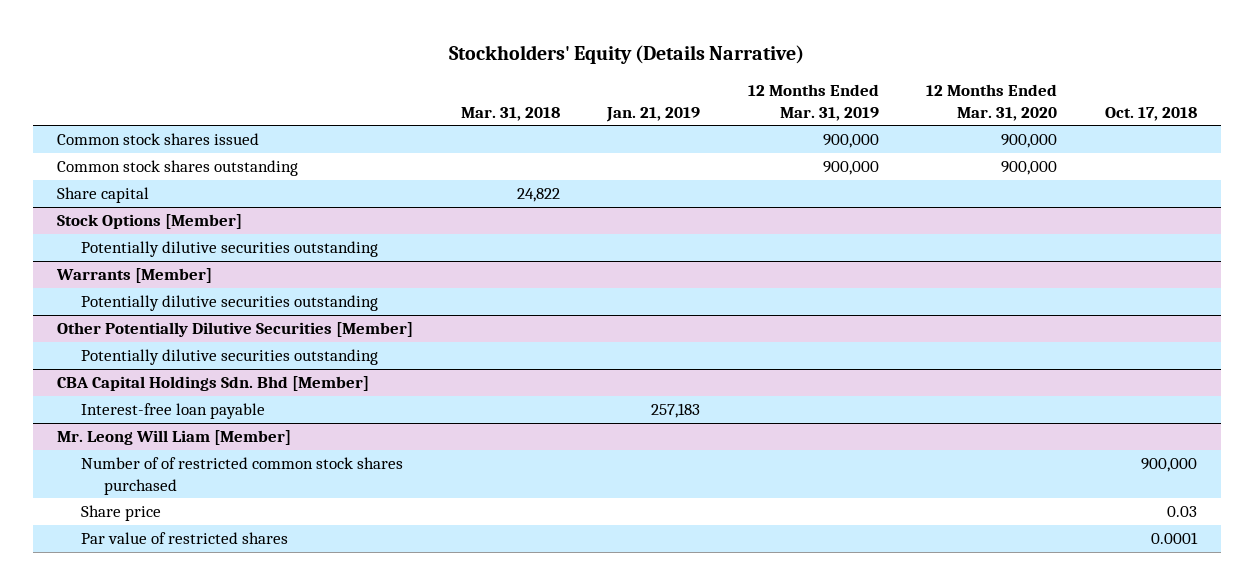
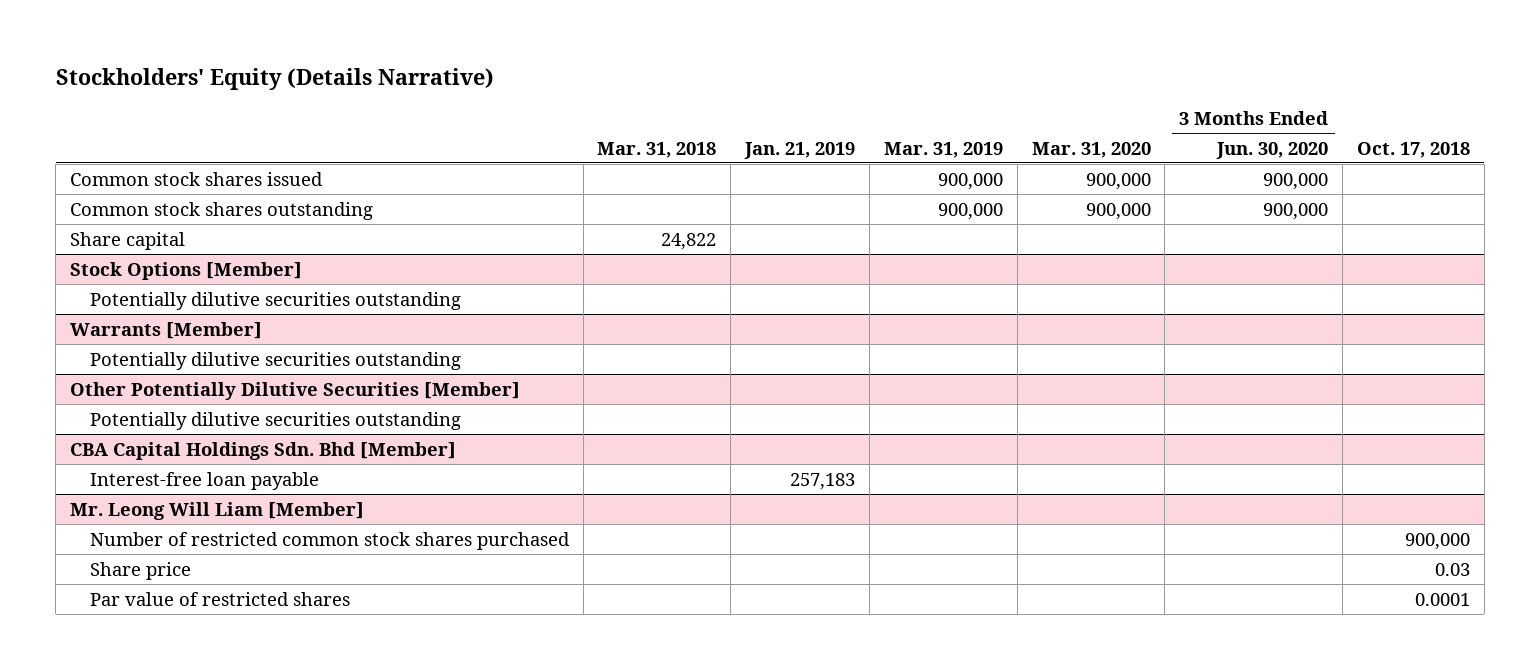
- | Mar. 31, 2018 | Jan. 21, 2019 | 12 Months Ended Mar. 31, 2019 | 12 Months Ended Mar. 31, 2020 | Oct. 17, 2018
+ | Mar. 31, 2018 | Jan. 21, 2019 | Mar. 31, 2019 | Mar. 31, 2020 | 3 Months Ended Jun. 30, 2020 | Oct. 17, 2018
@ Mr. Leong Will Liam [Member]
- Number of of restricted common stock shares purchased | | | | | 900,000
+ Number of restricted common stock shares purchased | | | | | | 900,000

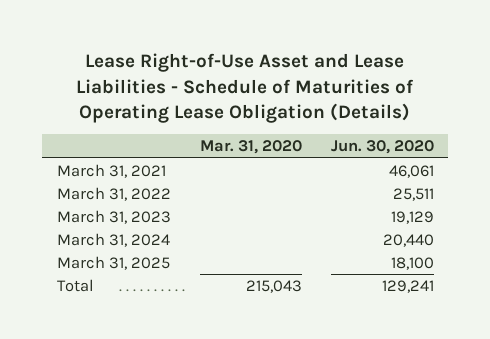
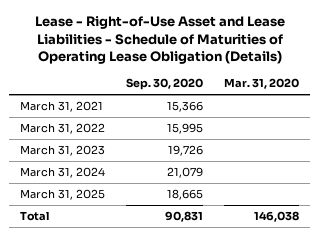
- Lease Right-of-Use Asset and Lease Liabilities - Schedule of Maturities of Operating Lease Obligation (Details)
+ Lease - Right-of-Use Asset and Lease Liabilities - Schedule of Maturities of Operating Lease Obligation (Details)
- | Mar. 31, 2020 | Jun. 30, 2020
+ | Sep. 30, 2020 | Mar. 31, 2020
- Total | 215,043 | 129,241
+ Total | 90,831 | 146,038

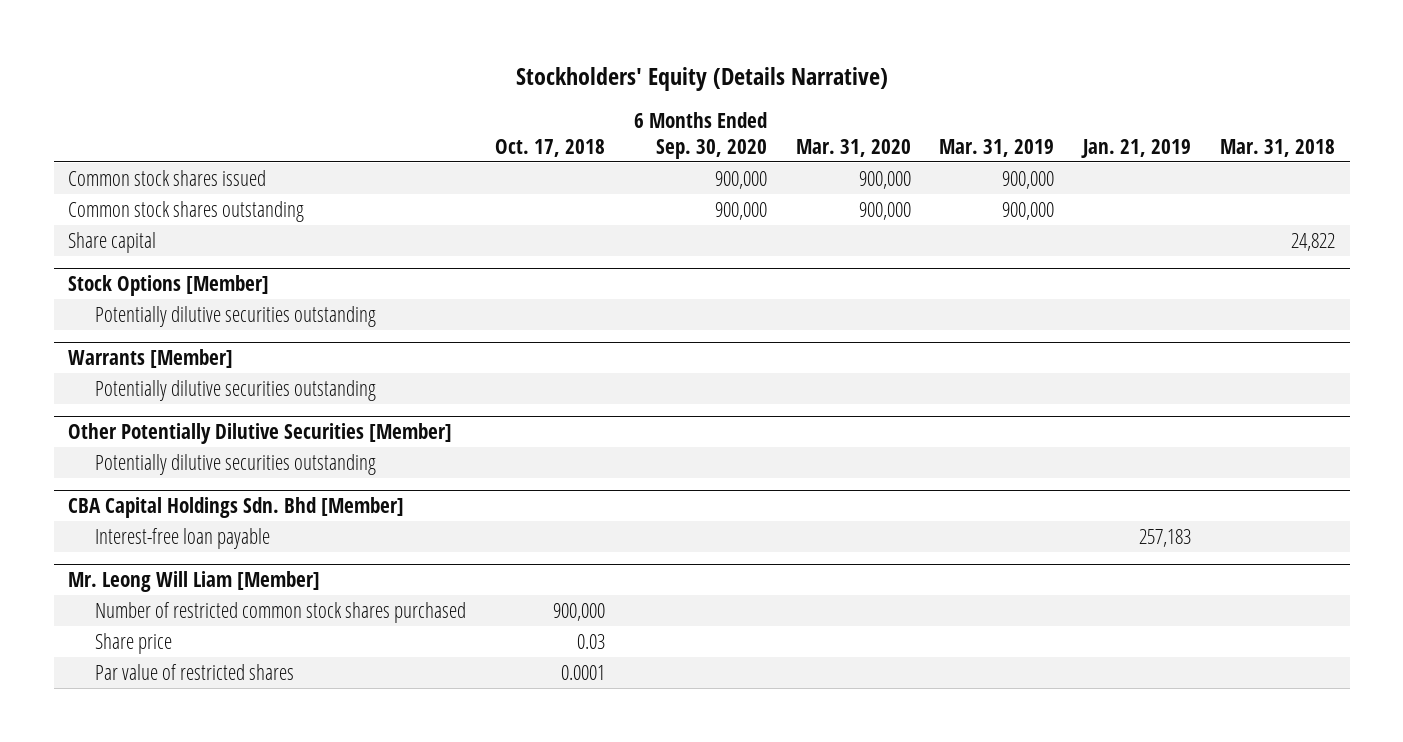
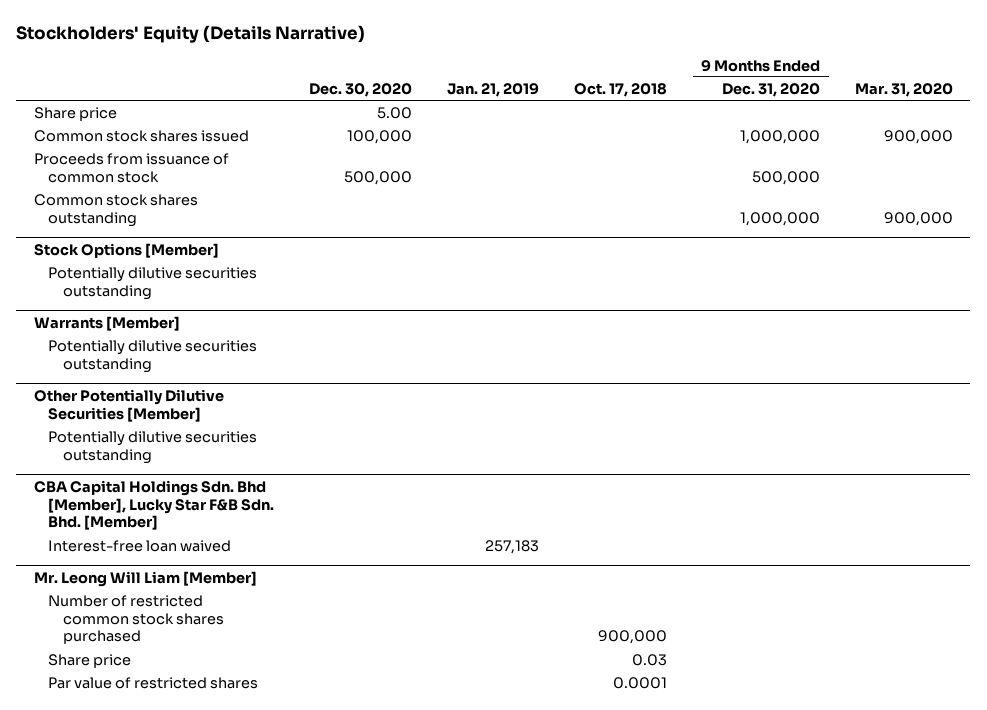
- | Oct. 17, 2018 | 6 Months Ended Sep. 30, 2020 | Mar. 31, 2020 | Mar. 31, 2019 | Jan. 21, 2019 | Mar. 31, 2018
+ | Dec. 30, 2020 | Jan. 21, 2019 | Oct. 17, 2018 | 9 Months Ended Dec. 31, 2020 | Mar. 31, 2020
+ Share price | 5.00 | | | |
+ Proceeds from issuance of common stock | 500,000 | | | 500,000 |
- Share capital | | | | | | 24,822
- CBA Capital Holdings Sdn. Bhd [Member]
- Interest-free loan payable | | | | | 257,183 |
+ CBA Capital Holdings Sdn. Bhd [Member], Lucky Star F&B Sdn. Bhd. [Member]
+ Interest-free loan waived | | 257,183 | | |

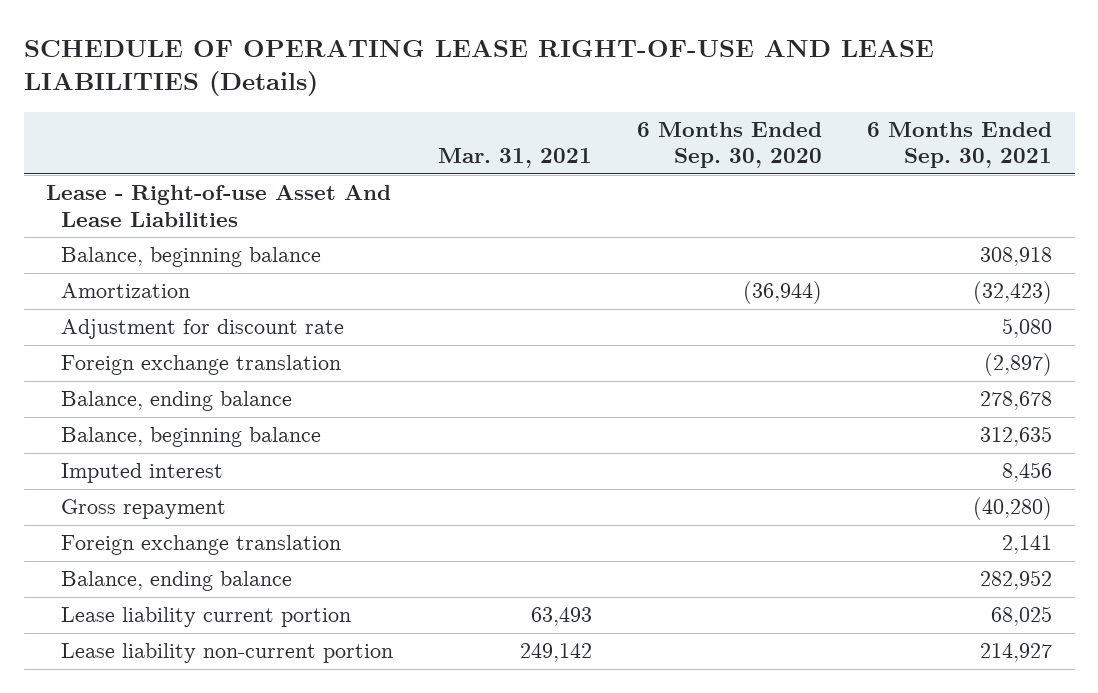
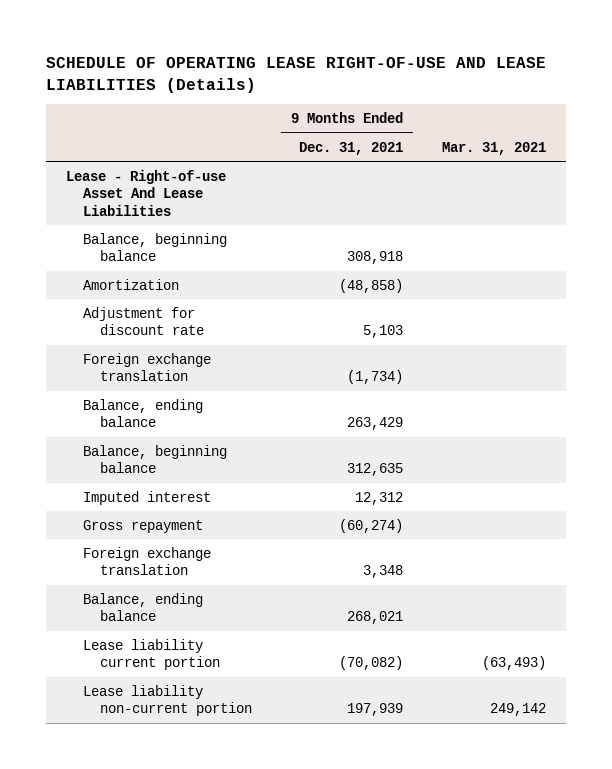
- | Mar. 31, 2021 | 6 Months Ended Sep. 30, 2020 | 6 Months Ended Sep. 30, 2021
+ | 9 Months Ended Dec. 31, 2021 | Mar. 31, 2021
- Lease liability current portion | 63,493 | | 68,025
+ Lease liability current portion | (70,082) | (63,493)

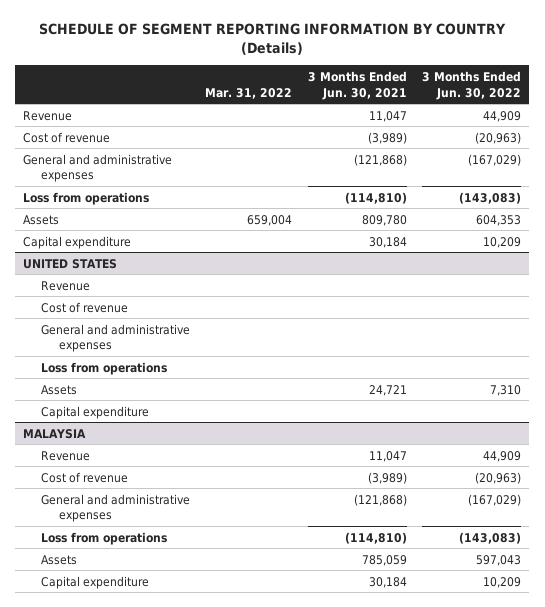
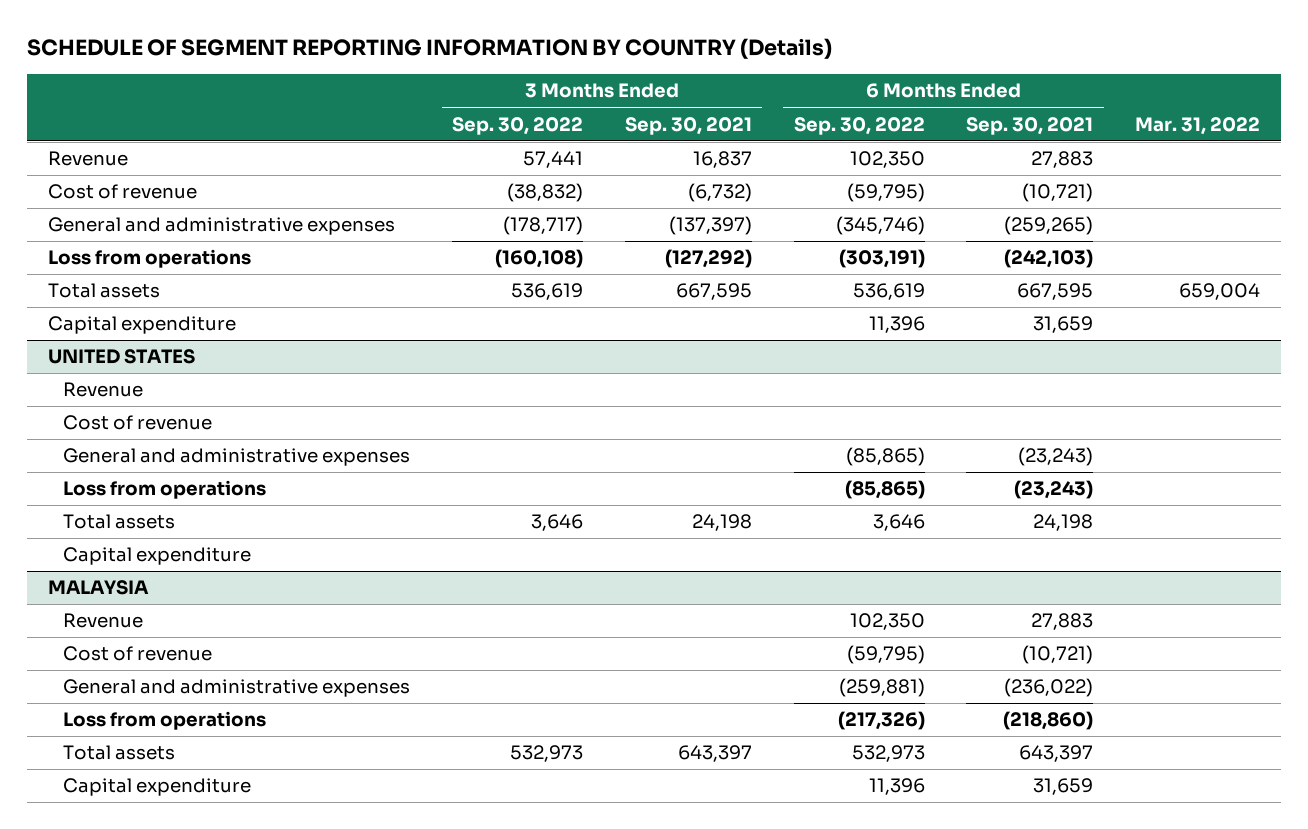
- | Mar. 31, 2022 | 3 Months Ended Jun. 30, 2021 | 3 Months Ended Jun. 30, 2022
+ | 3 Months Ended Sep. 30, 2022 | 3 Months Ended Sep. 30, 2021 | 6 Months Ended Sep. 30, 2022 | 6 Months Ended Sep. 30, 2021 | Mar. 31, 2022
- Assets | 659,004 | 809,780 | 604,353
+ Total assets | 536,619 | 667,595 | 536,619 | 667,595 | 659,004
@ UNITED STATES
- Assets | | 24,721 | 7,310
+ Total assets | 3,646 | 24,198 | 3,646 | 24,198 |
@ MALAYSIA
- Assets | | 785,059 | 597,043
+ Total assets | 532,973 | 643,397 | 532,973 | 643,397 |

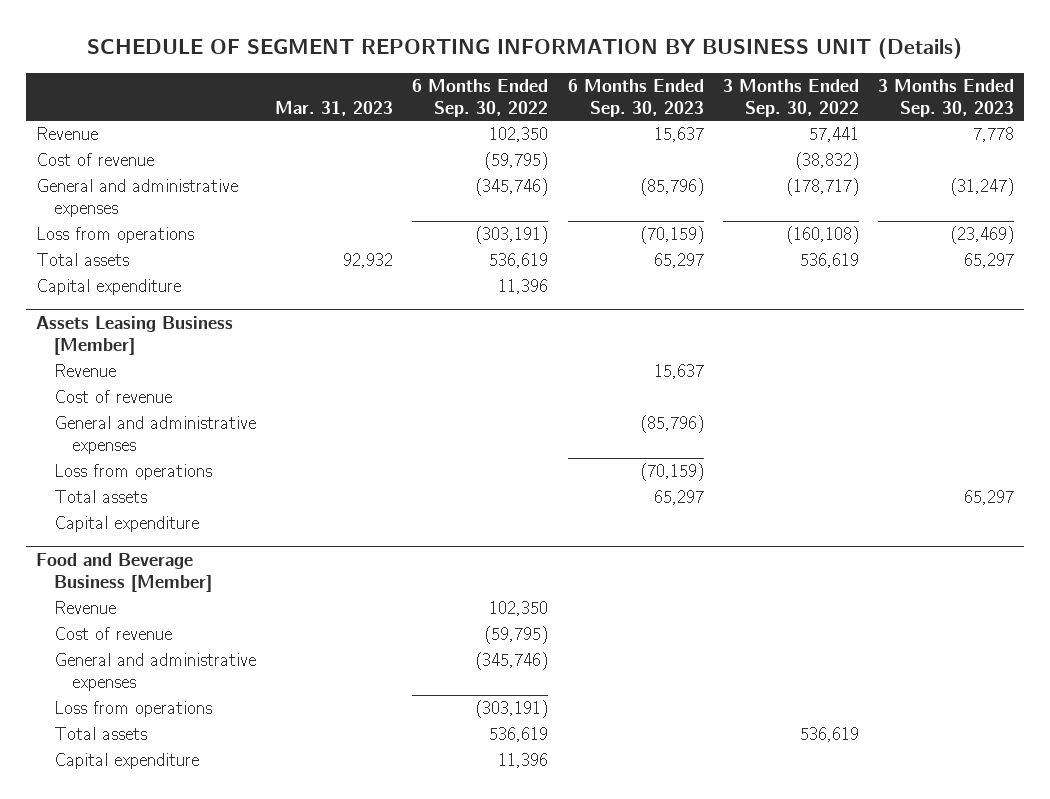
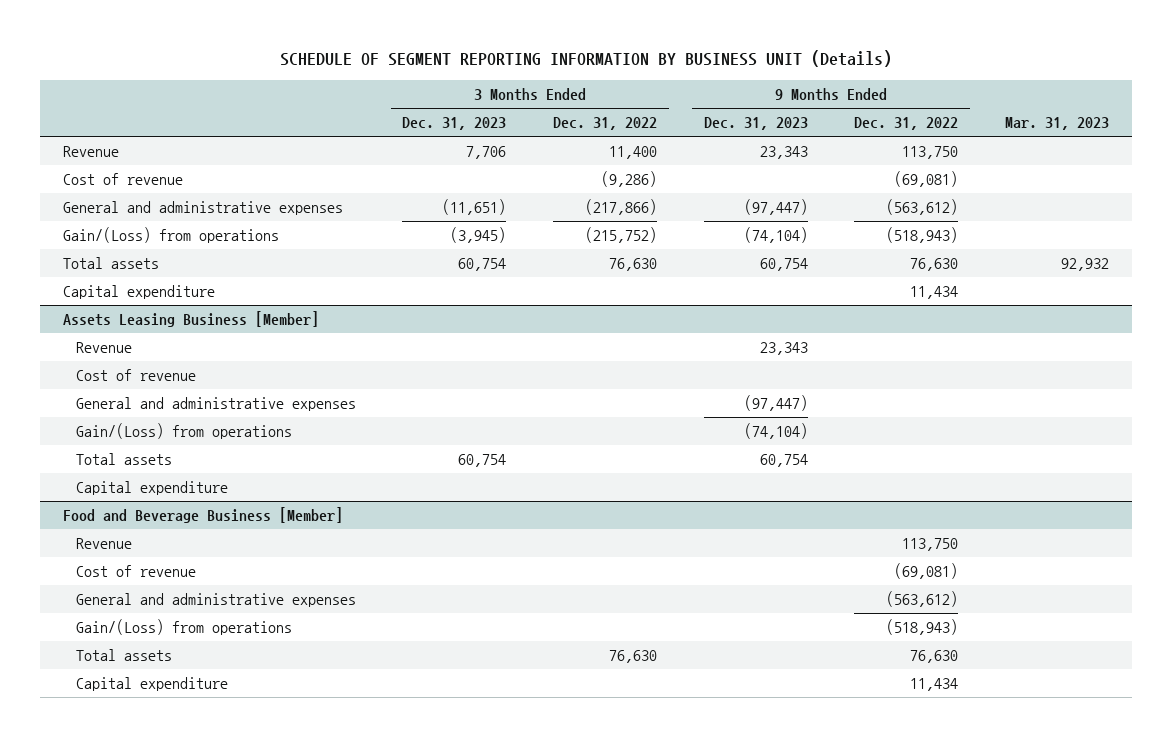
- | Mar. 31, 2023 | 6 Months Ended Sep. 30, 2022 | 6 Months Ended Sep. 30, 2023 | 3 Months Ended Sep. 30, 2022 | 3 Months Ended Sep. 30, 2023
+ | 3 Months Ended Dec. 31, 2023 | 3 Months Ended Dec. 31, 2022 | 9 Months Ended Dec. 31, 2023 | 9 Months Ended Dec. 31, 2022 | Mar. 31, 2023
- Loss from operations | | (303,191) | (70,159) | (160,108) | (23,469)
+ Gain/(Loss) from operations | (3,945) | (215,752) | (74,104) | (518,943) |
@ Assets Leasing Business [Member]
- Loss from operations | | | (70,159) | |
+ Gain/(Loss) from operations | | | (74,104) | |
@ Food and Beverage Business [Member]
- Loss from operations | | (303,191) | | |
+ Gain/(Loss) from operations | | | | (518,943) |

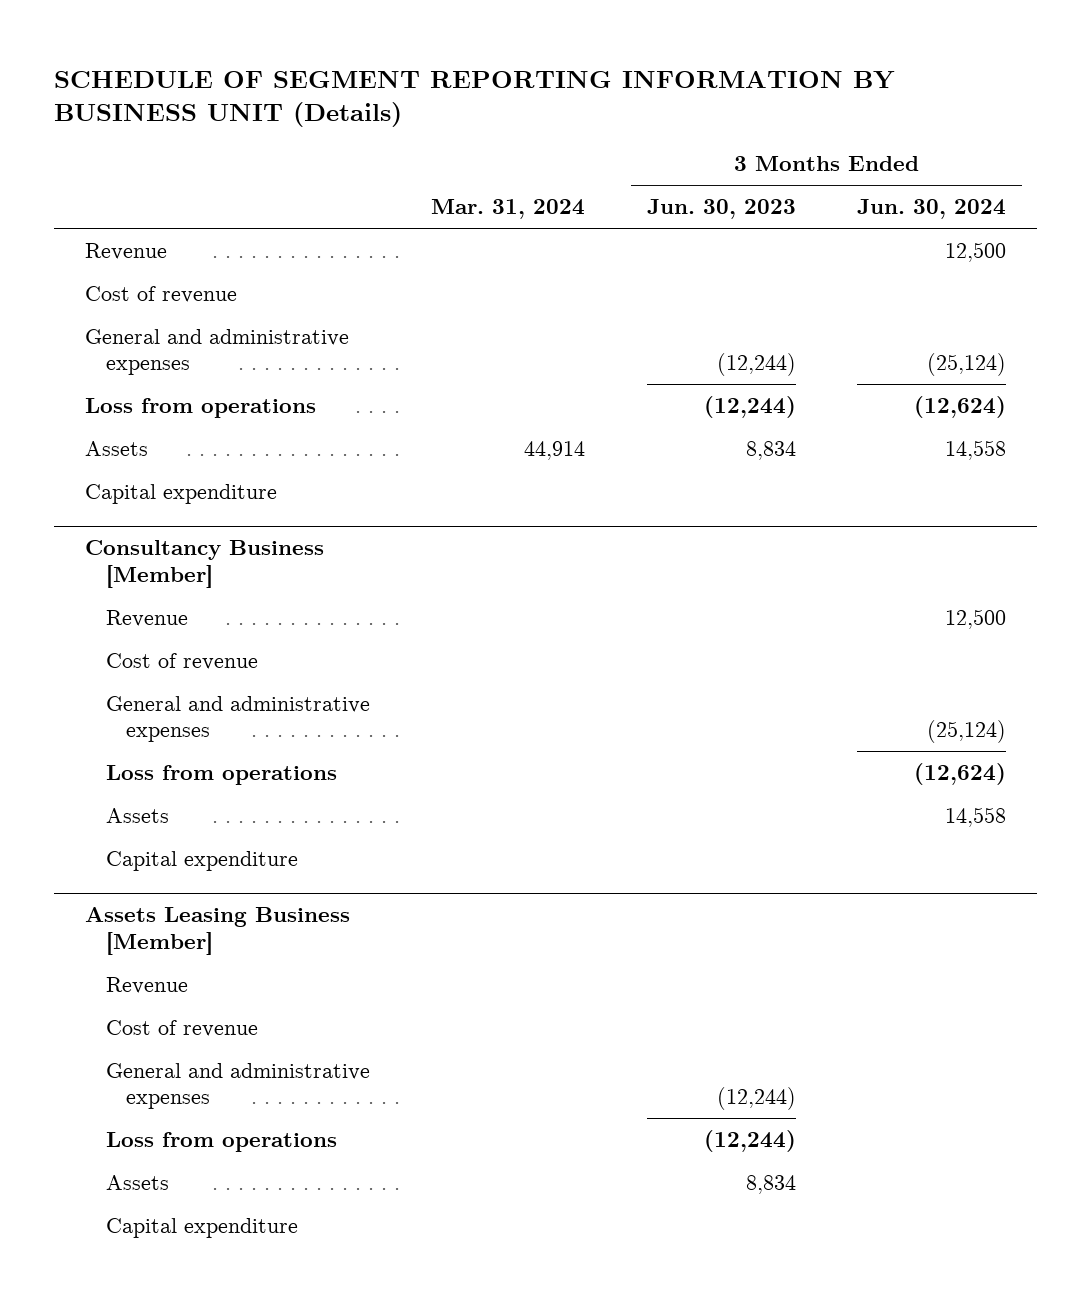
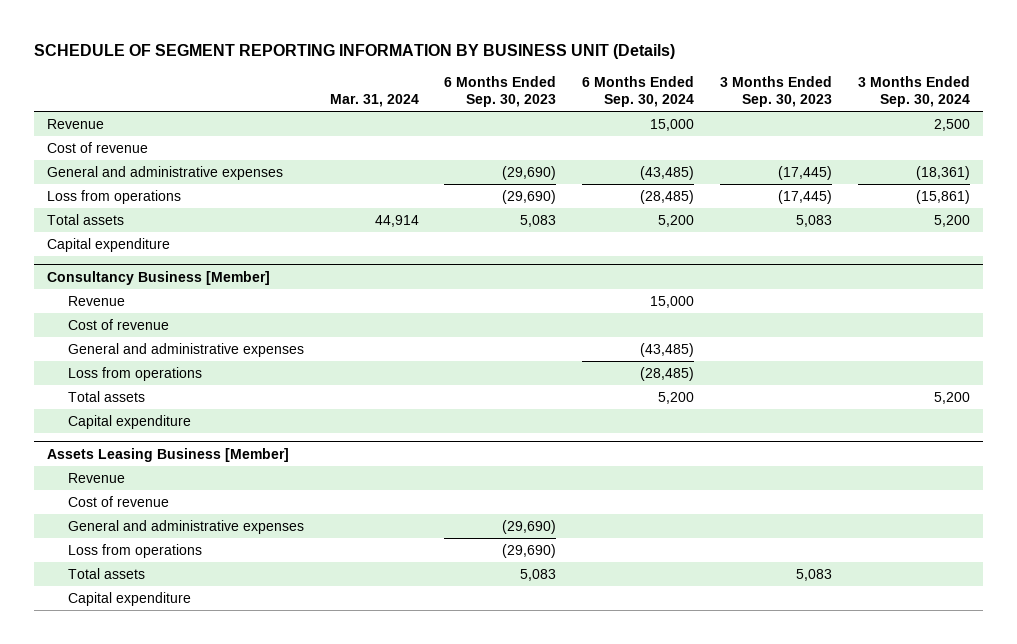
- | Mar. 31, 2024 | 3 Months Ended Jun. 30, 2023 | 3 Months Ended Jun. 30, 2024
+ | Mar. 31, 2024 | 6 Months Ended Sep. 30, 2023 | 6 Months Ended Sep. 30, 2024 | 3 Months Ended Sep. 30, 2023 | 3 Months Ended Sep. 30, 2024
- Assets | 44,914 | 8,834 | 14,558
+ Total assets | 44,914 | 5,083 | 5,200 | 5,083 | 5,200
@ Consultancy Business [Member]
- Assets | | | 14,558
+ Total assets | | | 5,200 | | 5,200
@ Assets Leasing Business [Member]
- Assets | | 8,834 |
+ Total assets | | 5,083 | | 5,083 |

